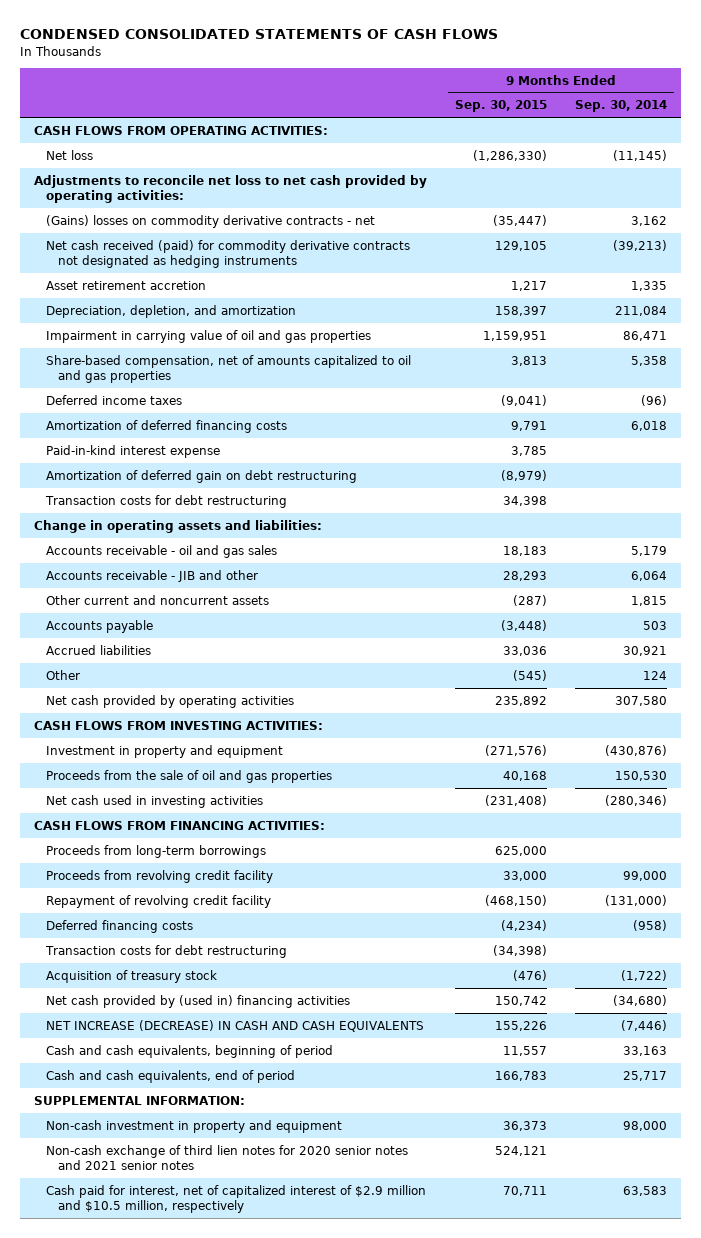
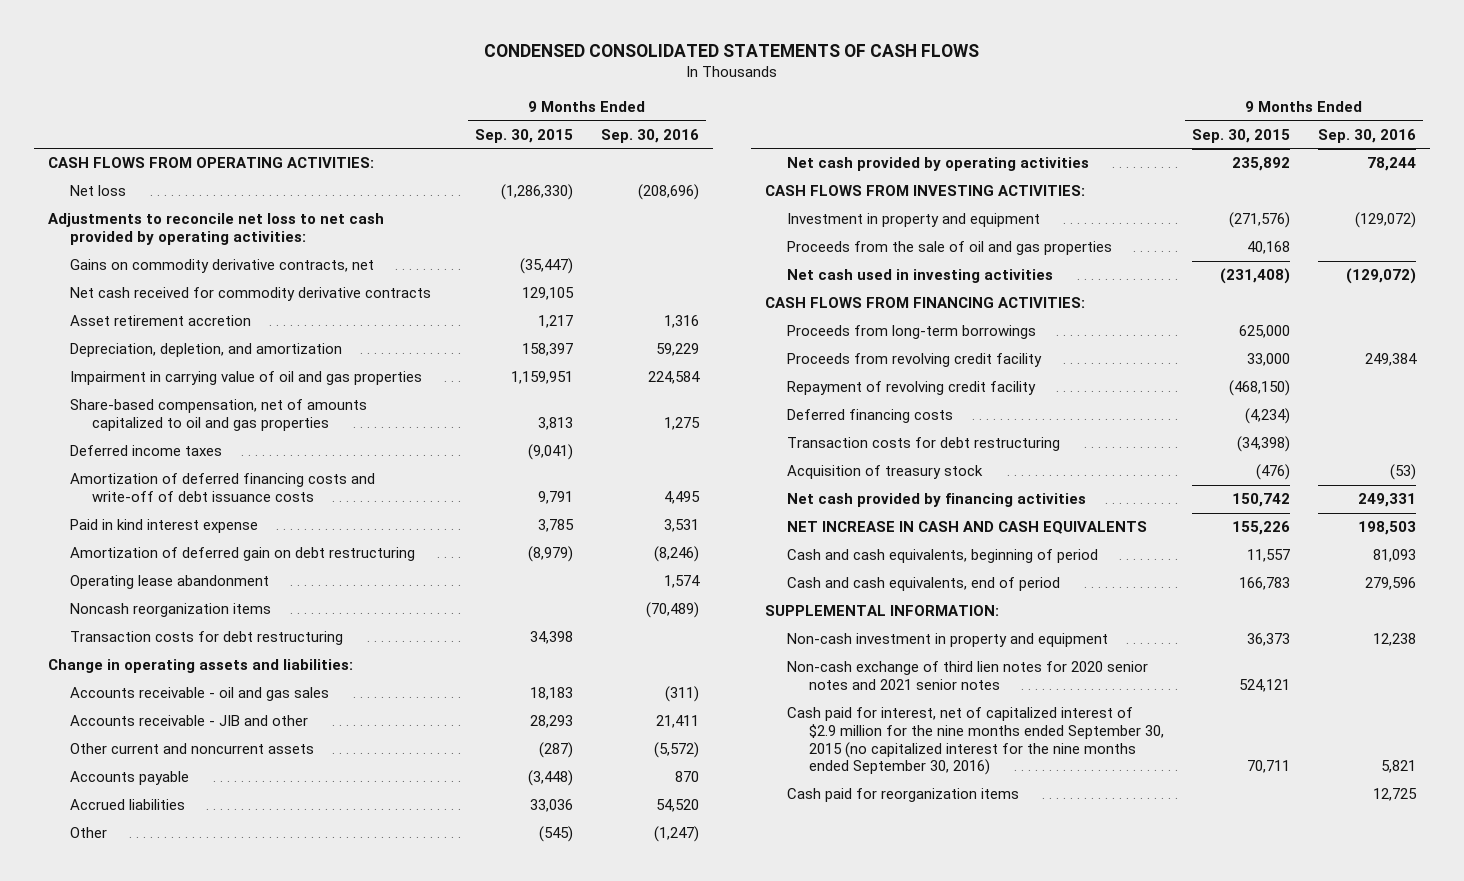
- | 9 Months Ended Sep. 30, 2015 | 9 Months Ended Sep. 30, 2014
+ | 9 Months Ended Sep. 30, 2015 | 9 Months Ended Sep. 30, 2016
- (Gains) losses on commodity derivative contracts - net | (35,447) | 3,162
- Net cash received (paid) for commodity derivative contracts not designated as hedging instruments | 129,105 | (39,213)
+ Gains on commodity derivative contracts, net | (35,447) |
+ Net cash received for commodity derivative contracts | 129,105 |
- Amortization of deferred financing costs | 9,791 | 6,018
- Paid-in-kind interest expense | 3,785 |
+ Amortization of deferred financing costs and write-off of debt issuance costs | 9,791 | 4,495
+ Paid in kind interest expense | 3,785 | 3,531
+ Operating lease abandonment | | 1,574
+ Noncash reorganization items | | (70,489)
- Net cash provided by (used in) financing activities | 150,742 | (34,680)
- NET INCREASE (DECREASE) IN CASH AND CASH EQUIVALENTS | 155,226 | (7,446)
+ Net cash provided by financing activities | 150,742 | 249,331
+ NET INCREASE IN CASH AND CASH EQUIVALENTS | 155,226 | 198,503
- Cash paid for interest, net of capitalized interest of $2.9 million and $10.5 million, respectively | 70,711 | 63,583
+ Cash paid for interest, net of capitalized interest of $2.9 million for the nine months ended September 30, 2015 (no capitalized interest for the nine months ended September 30, 2016) | 70,711 | 5,821
+ Cash paid for reorganization items | | 12,725

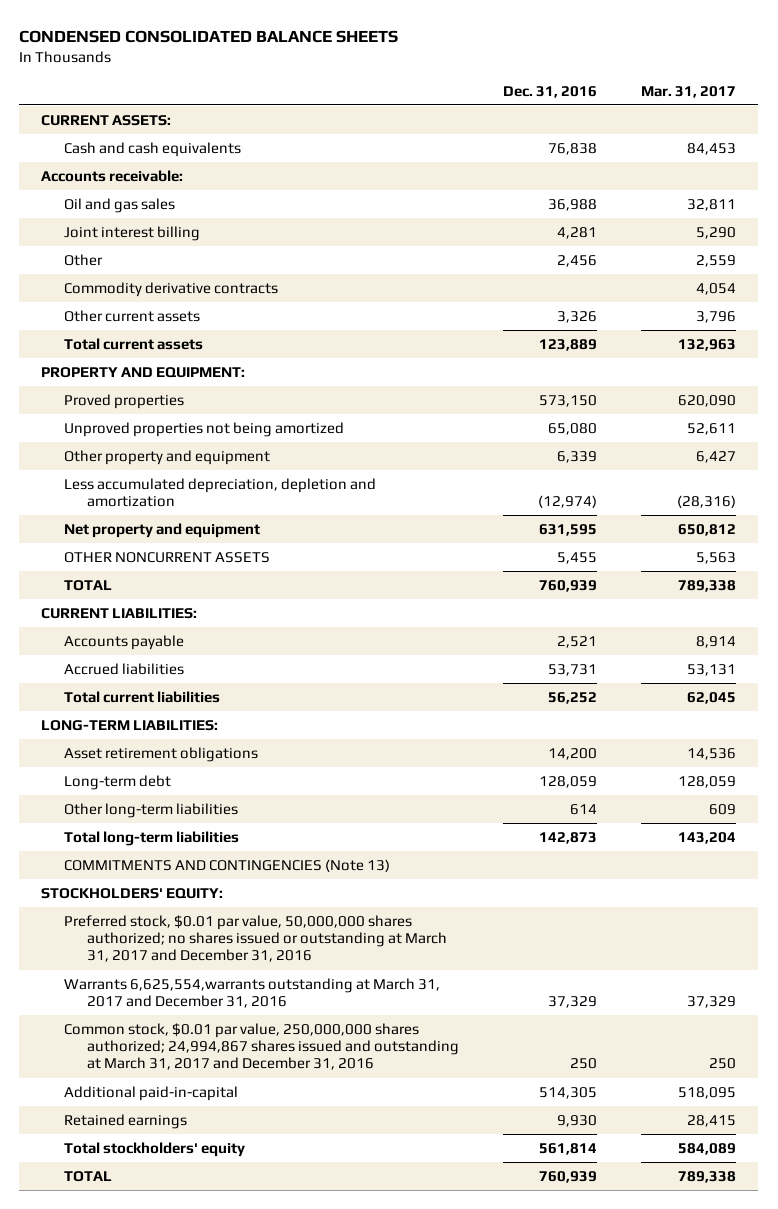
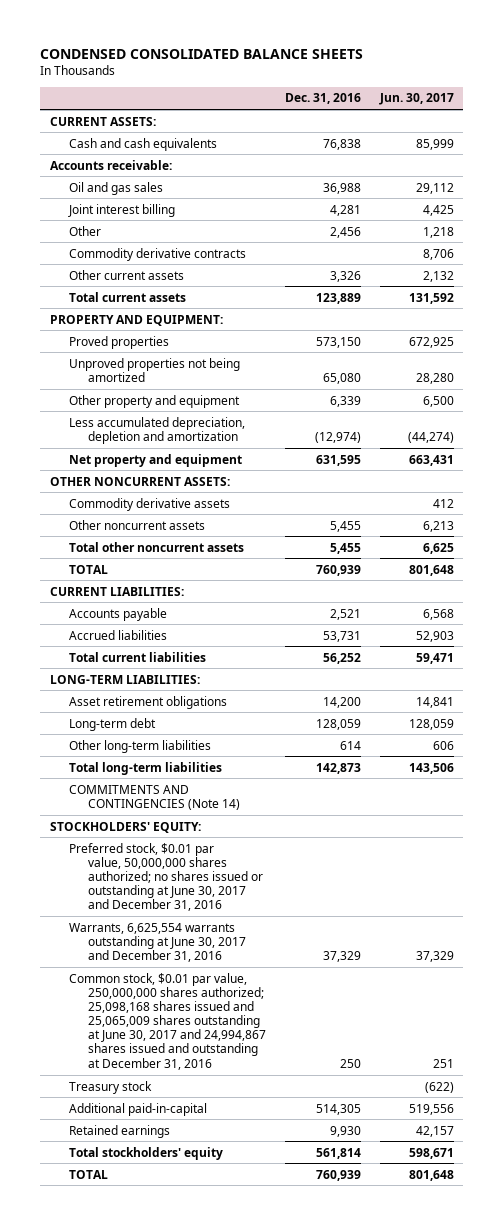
- | Dec. 31, 2016 | Mar. 31, 2017
+ | Dec. 31, 2016 | Jun. 30, 2017
- OTHER NONCURRENT ASSETS | 5,455 | 5,563
+ OTHER NONCURRENT ASSETS:
+ Commodity derivative assets | | 412
+ Other noncurrent assets | 5,455 | 6,213
+ Total other noncurrent assets | 5,455 | 6,625
- COMMITMENTS AND CONTINGENCIES (Note 13)
+ COMMITMENTS AND CONTINGENCIES (Note 14)
- Preferred stock, $0.01 par value, 50,000,000 shares authorized; no shares issued or outstanding at March 31, 2017 and December 31, 2016
- Warrants 6,625,554,warrants outstanding at March 31, 2017 and December 31, 2016 | 37,329 | 37,329
- Common stock, $0.01 par value, 250,000,000 shares authorized; 24,994,867 shares issued and outstanding at March 31, 2017 and December 31, 2016 | 250 | 250
+ Preferred stock, $0.01 par value, 50,000,000 shares authorized; no shares issued or outstanding at June 30, 2017 and December 31, 2016
+ Warrants, 6,625,554 warrants outstanding at June 30, 2017 and December 31, 2016 | 37,329 | 37,329
+ Common stock, $0.01 par value, 250,000,000 shares authorized; 25,098,168 shares issued and 25,065,009 shares outstanding at June 30, 2017 and 24,994,867 shares issued and outstanding at December 31, 2016 | 250 | 251
+ Treasury stock | | (622)

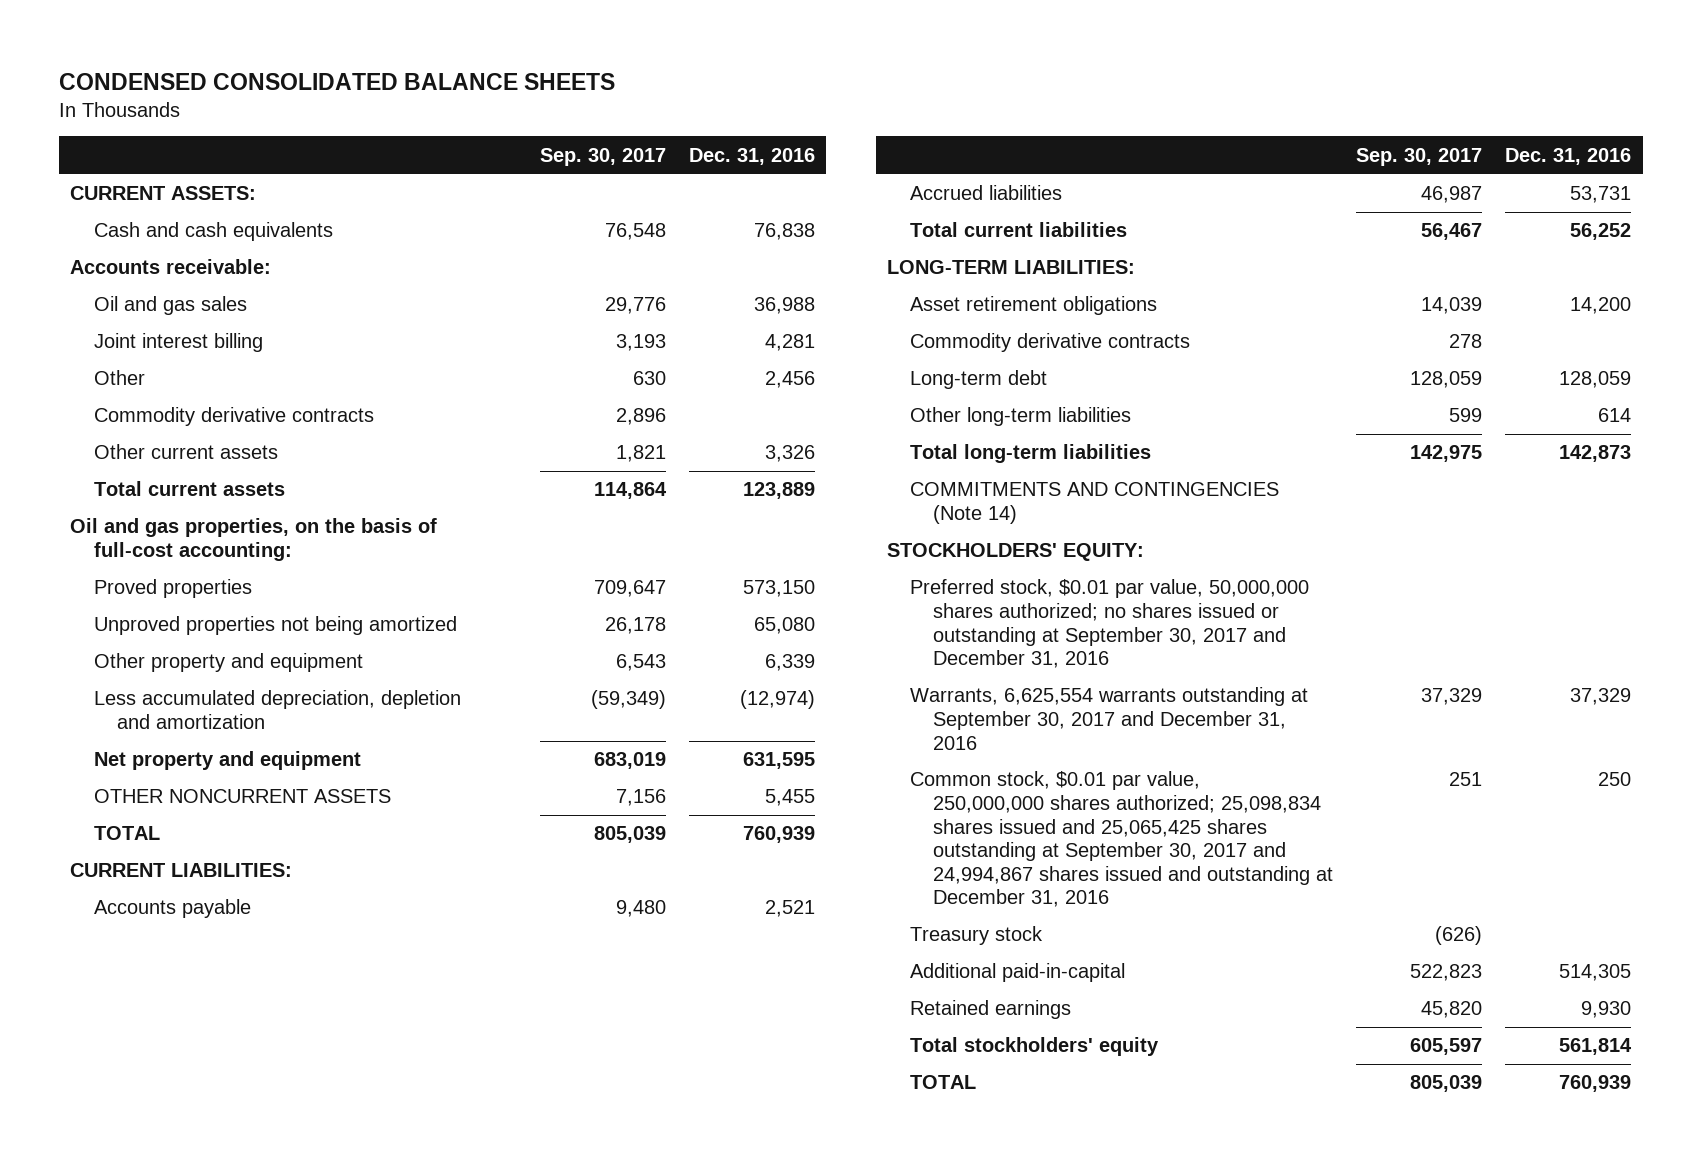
- | Dec. 31, 2016 | Jun. 30, 2017
+ | Sep. 30, 2017 | Dec. 31, 2016
- PROPERTY AND EQUIPMENT:
+ Oil and gas properties, on the basis of full-cost accounting:
- OTHER NONCURRENT ASSETS:
- Commodity derivative assets | | 412
- Other noncurrent assets | 5,455 | 6,213
- Total other noncurrent assets | 5,455 | 6,625
+ OTHER NONCURRENT ASSETS | 7,156 | 5,455
+ Commodity derivative contracts | 278 |
- Preferred stock, $0.01 par value, 50,000,000 shares authorized; no shares issued or outstanding at June 30, 2017 and December 31, 2016
- Warrants, 6,625,554 warrants outstanding at June 30, 2017 and December 31, 2016 | 37,329 | 37,329
- Common stock, $0.01 par value, 250,000,000 shares authorized; 25,098,168 shares issued and 25,065,009 shares outstanding at June 30, 2017 and 24,994,867 shares issued and outstanding at December 31, 2016 | 250 | 251
+ Preferred stock, $0.01 par value, 50,000,000 shares authorized; no shares issued or outstanding at September 30, 2017 and December 31, 2016
+ Warrants, 6,625,554 warrants outstanding at September 30, 2017 and December 31, 2016 | 37,329 | 37,329
+ Common stock, $0.01 par value, 250,000,000 shares authorized; 25,098,834 shares issued and 25,065,425 shares outstanding at September 30, 2017 and 24,994,867 shares issued and outstanding at December 31, 2016 | 251 | 250

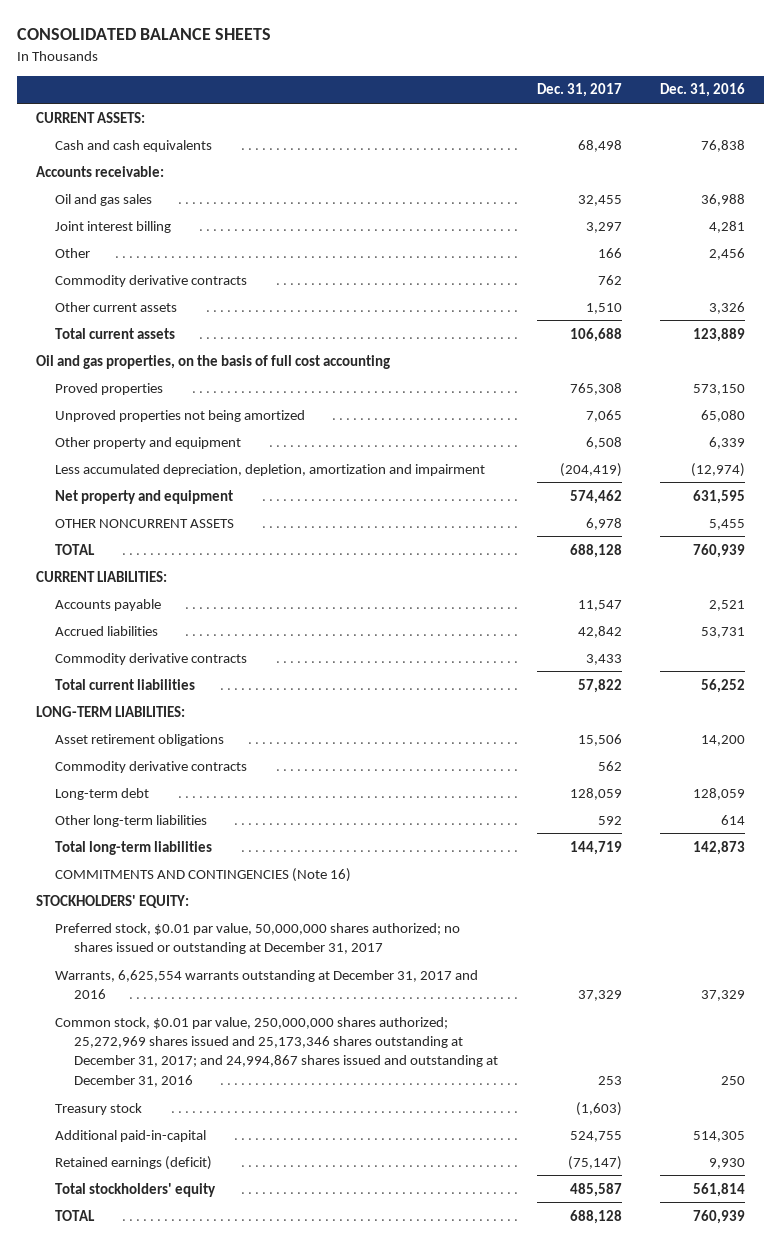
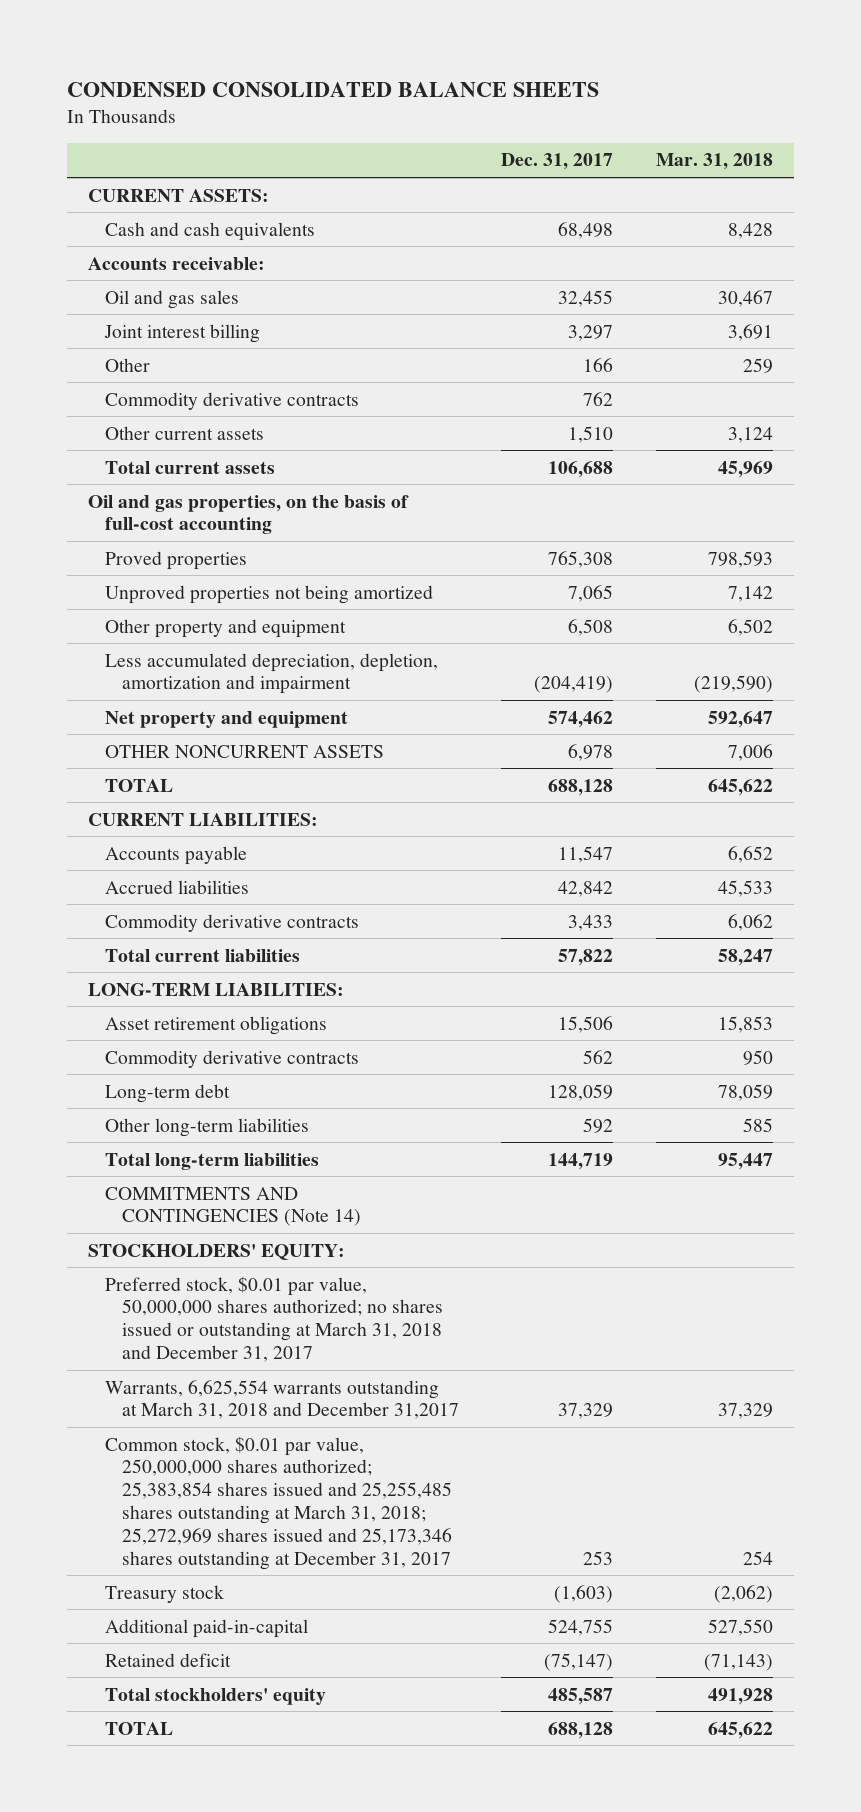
- CONSOLIDATED BALANCE SHEETS
+ CONDENSED CONSOLIDATED BALANCE SHEETS
- | Dec. 31, 2017 | Dec. 31, 2016
+ | Dec. 31, 2017 | Mar. 31, 2018
- Oil and gas properties, on the basis of full cost accounting
+ Oil and gas properties, on the basis of full-cost accounting
- COMMITMENTS AND CONTINGENCIES (Note 16)
+ COMMITMENTS AND CONTINGENCIES (Note 14)
- Preferred stock, $0.01 par value, 50,000,000 shares authorized; no shares issued or outstanding at December 31, 2017
- Warrants, 6,625,554 warrants outstanding at December 31, 2017 and 2016 | 37,329 | 37,329
- Common stock, $0.01 par value, 250,000,000 shares authorized; 25,272,969 shares issued and 25,173,346 shares outstanding at December 31, 2017; and 24,994,867 shares issued and outstanding at December 31, 2016 | 253 | 250
+ Preferred stock, $0.01 par value, 50,000,000 shares authorized; no shares issued or outstanding at March 31, 2018 and December 31, 2017
+ Warrants, 6,625,554 warrants outstanding at March 31, 2018 and December 31,2017 | 37,329 | 37,329
+ Common stock, $0.01 par value, 250,000,000 shares authorized; 25,383,854 shares issued and 25,255,485 shares outstanding at March 31, 2018; 25,272,969 shares issued and 25,173,346 shares outstanding at December 31, 2017 | 253 | 254
- Retained earnings (deficit) | (75,147) | 9,930
+ Retained deficit | (75,147) | (71,143)

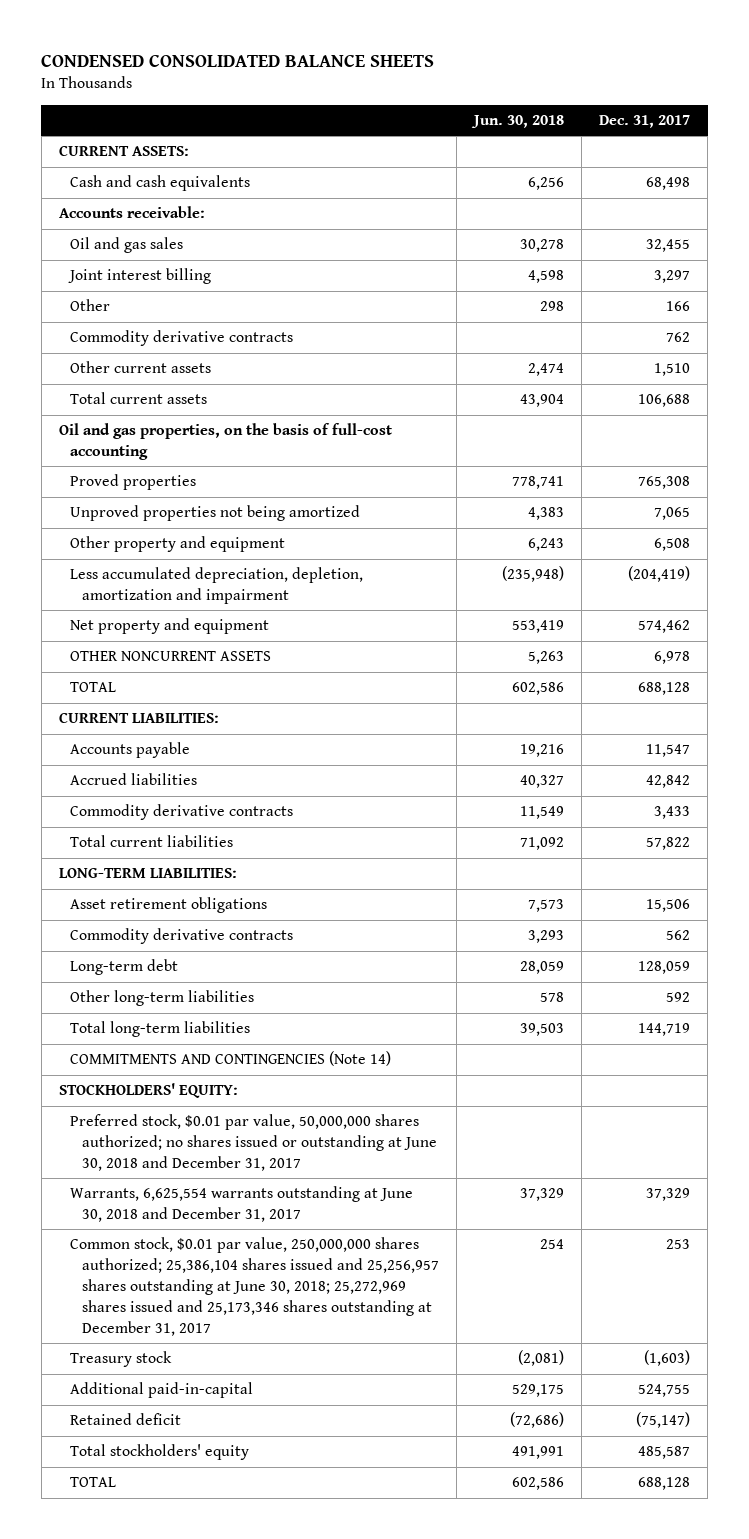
- | Dec. 31, 2017 | Mar. 31, 2018
+ | Jun. 30, 2018 | Dec. 31, 2017
- Preferred stock, $0.01 par value, 50,000,000 shares authorized; no shares issued or outstanding at March 31, 2018 and December 31, 2017
- Warrants, 6,625,554 warrants outstanding at March 31, 2018 and December 31,2017 | 37,329 | 37,329
- Common stock, $0.01 par value, 250,000,000 shares authorized; 25,383,854 shares issued and 25,255,485 shares outstanding at March 31, 2018; 25,272,969 shares issued and 25,173,346 shares outstanding at December 31, 2017 | 253 | 254
+ Preferred stock, $0.01 par value, 50,000,000 shares authorized; no shares issued or outstanding at June 30, 2018 and December 31, 2017
+ Warrants, 6,625,554 warrants outstanding at June 30, 2018 and December 31, 2017 | 37,329 | 37,329
+ Common stock, $0.01 par value, 250,000,000 shares authorized; 25,386,104 shares issued and 25,256,957 shares outstanding at June 30, 2018; 25,272,969 shares issued and 25,173,346 shares outstanding at December 31, 2017 | 254 | 253

